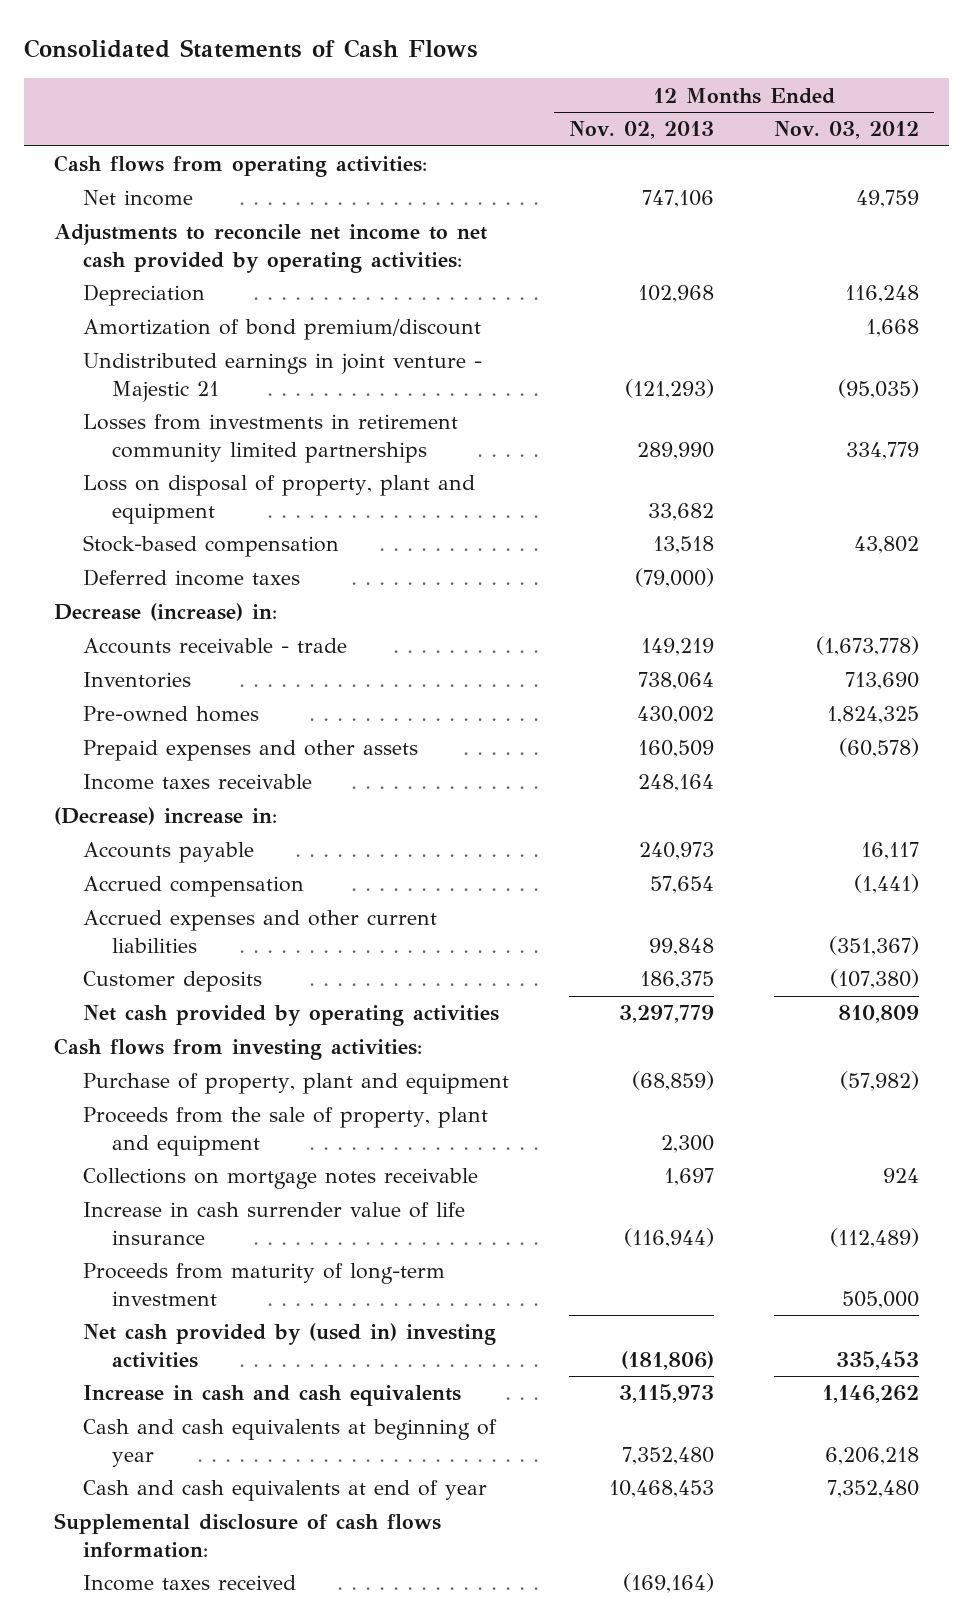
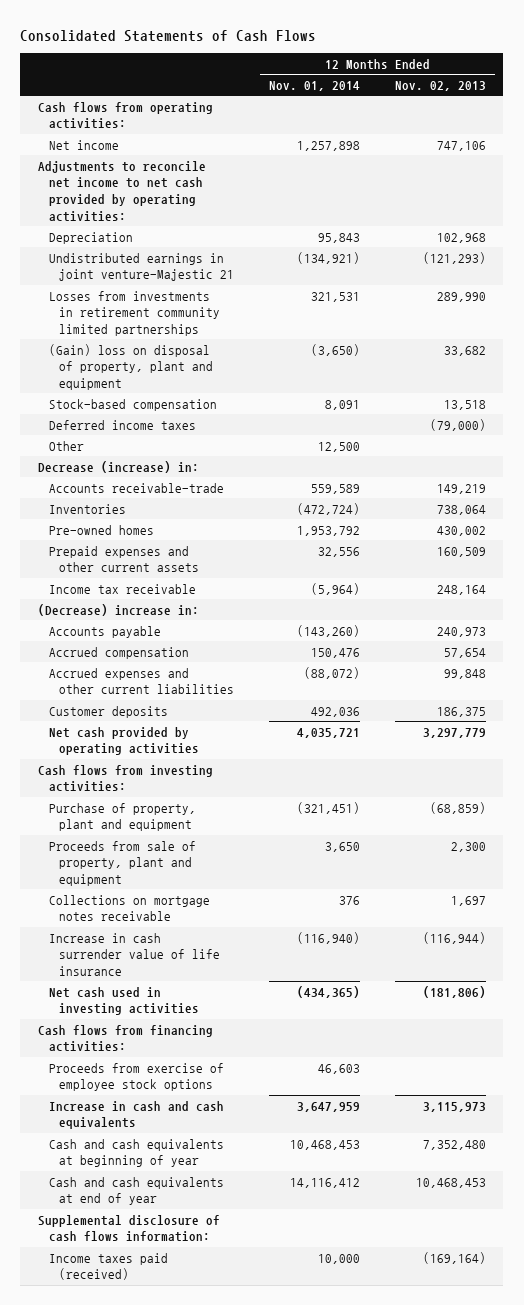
- | 12 Months Ended Nov. 02, 2013 | 12 Months Ended Nov. 03, 2012
+ | 12 Months Ended Nov. 01, 2014 | 12 Months Ended Nov. 02, 2013
- Amortization of bond premium/discount | | 1,668
- Undistributed earnings in joint venture - Majestic 21 | (121,293) | (95,035)
+ Undistributed earnings in joint venture-Majestic 21 | (134,921) | (121,293)
- Loss on disposal of property, plant and equipment | 33,682 |
+ (Gain) loss on disposal of property, plant and equipment | (3,650) | 33,682
+ Other | 12,500 |
- Accounts receivable - trade | 149,219 | (1,673,778)
+ Accounts receivable-trade | 559,589 | 149,219
- Prepaid expenses and other assets | 160,509 | (60,578)
- Income taxes receivable | 248,164 |
+ Prepaid expenses and other current assets | 32,556 | 160,509
+ Income tax receivable | (5,964) | 248,164
- Proceeds from the sale of property, plant and equipment | 2,300 |
+ Proceeds from sale of property, plant and equipment | 3,650 | 2,300
- Proceeds from maturity of long-term investment | | 505,000
- Net cash provided by (used in) investing activities | (181,806) | 335,453
+ Net cash used in investing activities | (434,365) | (181,806)
+ Cash flows from financing activities:
+ Proceeds from exercise of employee stock options | 46,603 |
- Income taxes received | (169,164) |
+ Income taxes paid (received) | 10,000 | (169,164)

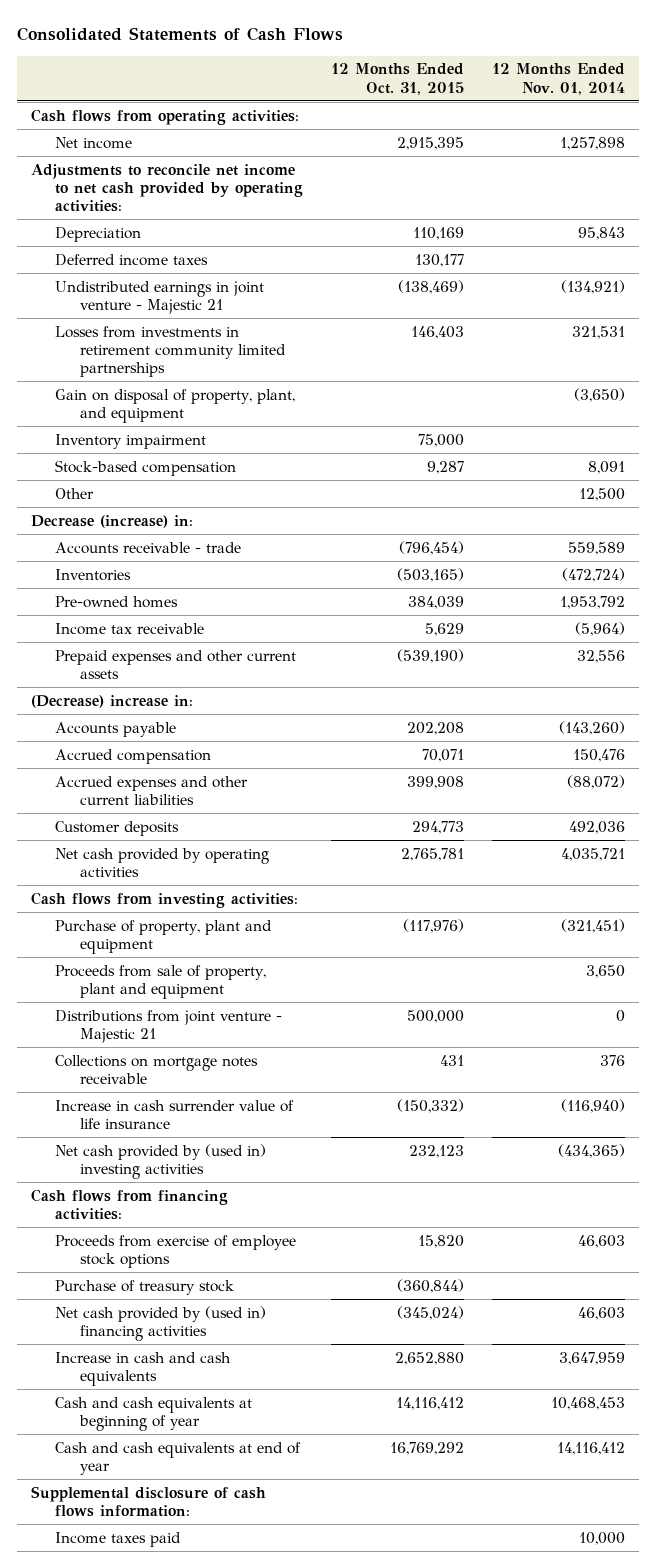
- | 12 Months Ended Nov. 01, 2014 | 12 Months Ended Nov. 02, 2013
+ | 12 Months Ended Oct. 31, 2015 | 12 Months Ended Nov. 01, 2014
- Undistributed earnings in joint venture-Majestic 21 | (134,921) | (121,293)
moved up: Deferred income taxes | 130,177 |
+ Undistributed earnings in joint venture - Majestic 21 | (138,469) | (134,921)
- (Gain) loss on disposal of property, plant and equipment | (3,650) | 33,682
+ Gain on disposal of property, plant, and equipment | | (3,650)
+ Inventory impairment | 75,000 |
- Accounts receivable-trade | 559,589 | 149,219
+ Accounts receivable - trade | (796,454) | 559,589
moved down: Prepaid expenses and other current assets | (539,190) | 32,556
+ Distributions from joint venture - Majestic 21 | 500,000 | 0
- Net cash used in investing activities | (434,365) | (181,806)
+ Net cash provided by (used in) investing activities | 232,123 | (434,365)
+ Purchase of treasury stock | (360,844) |
+ Net cash provided by (used in) financing activities | (345,024) | 46,603
- Income taxes paid (received) | 10,000 | (169,164)
+ Income taxes paid | | 10,000

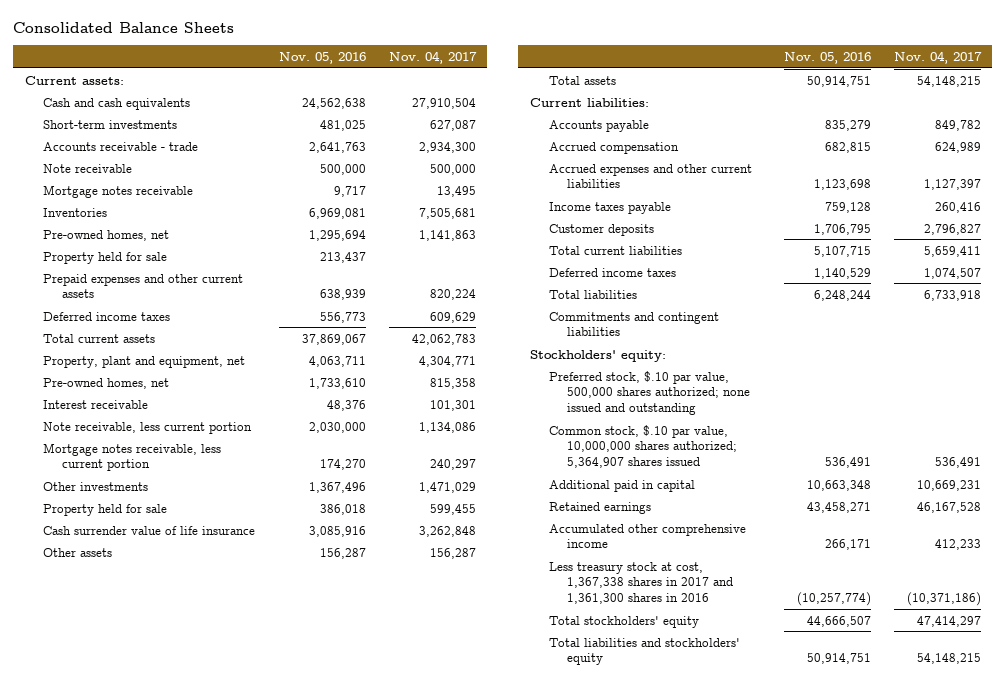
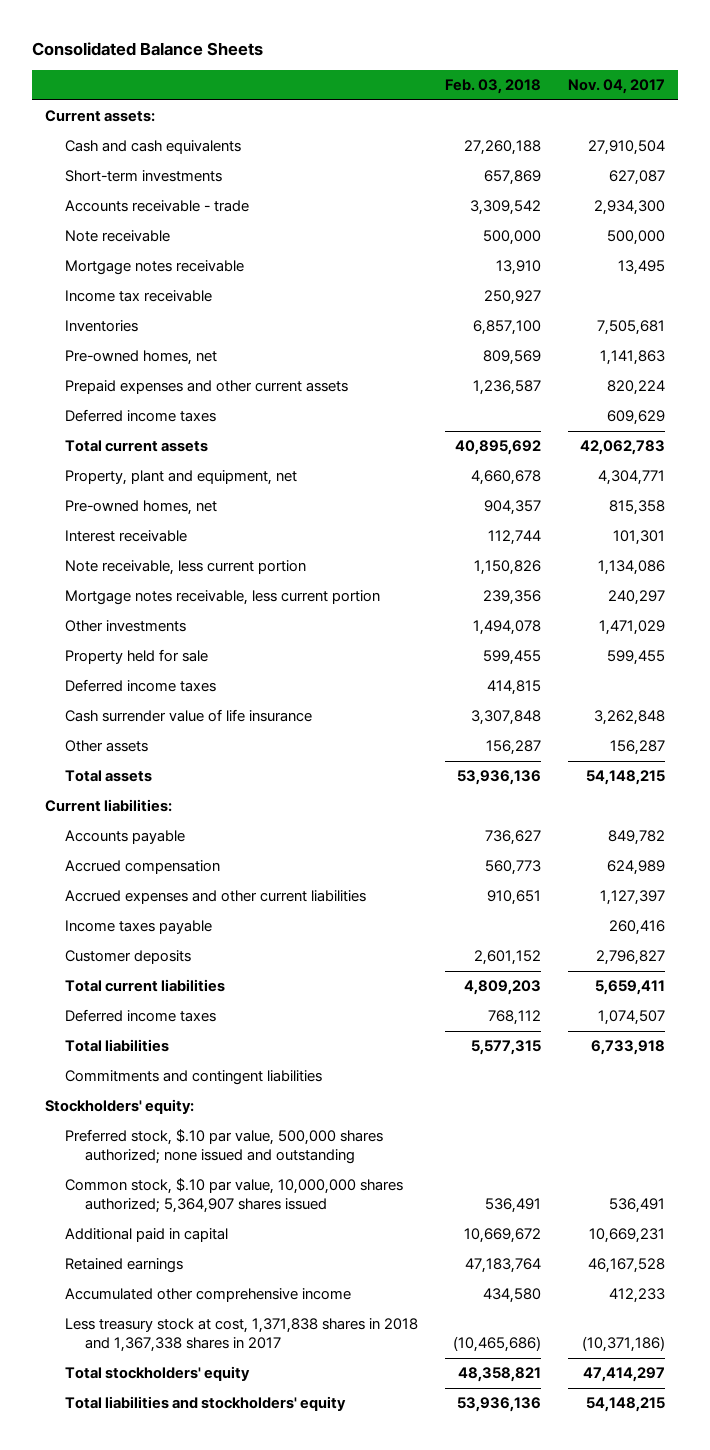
- | Nov. 05, 2016 | Nov. 04, 2017
+ | Feb. 03, 2018 | Nov. 04, 2017
+ Income tax receivable | 250,927 |
- Property held for sale | 213,437 |
+ Deferred income taxes | 414,815 |
- Less treasury stock at cost, 1,367,338 shares in 2017 and 1,361,300 shares in 2016 | (10,257,774) | (10,371,186)
+ Less treasury stock at cost, 1,371,838 shares in 2018 and 1,367,338 shares in 2017 | (10,465,686) | (10,371,186)

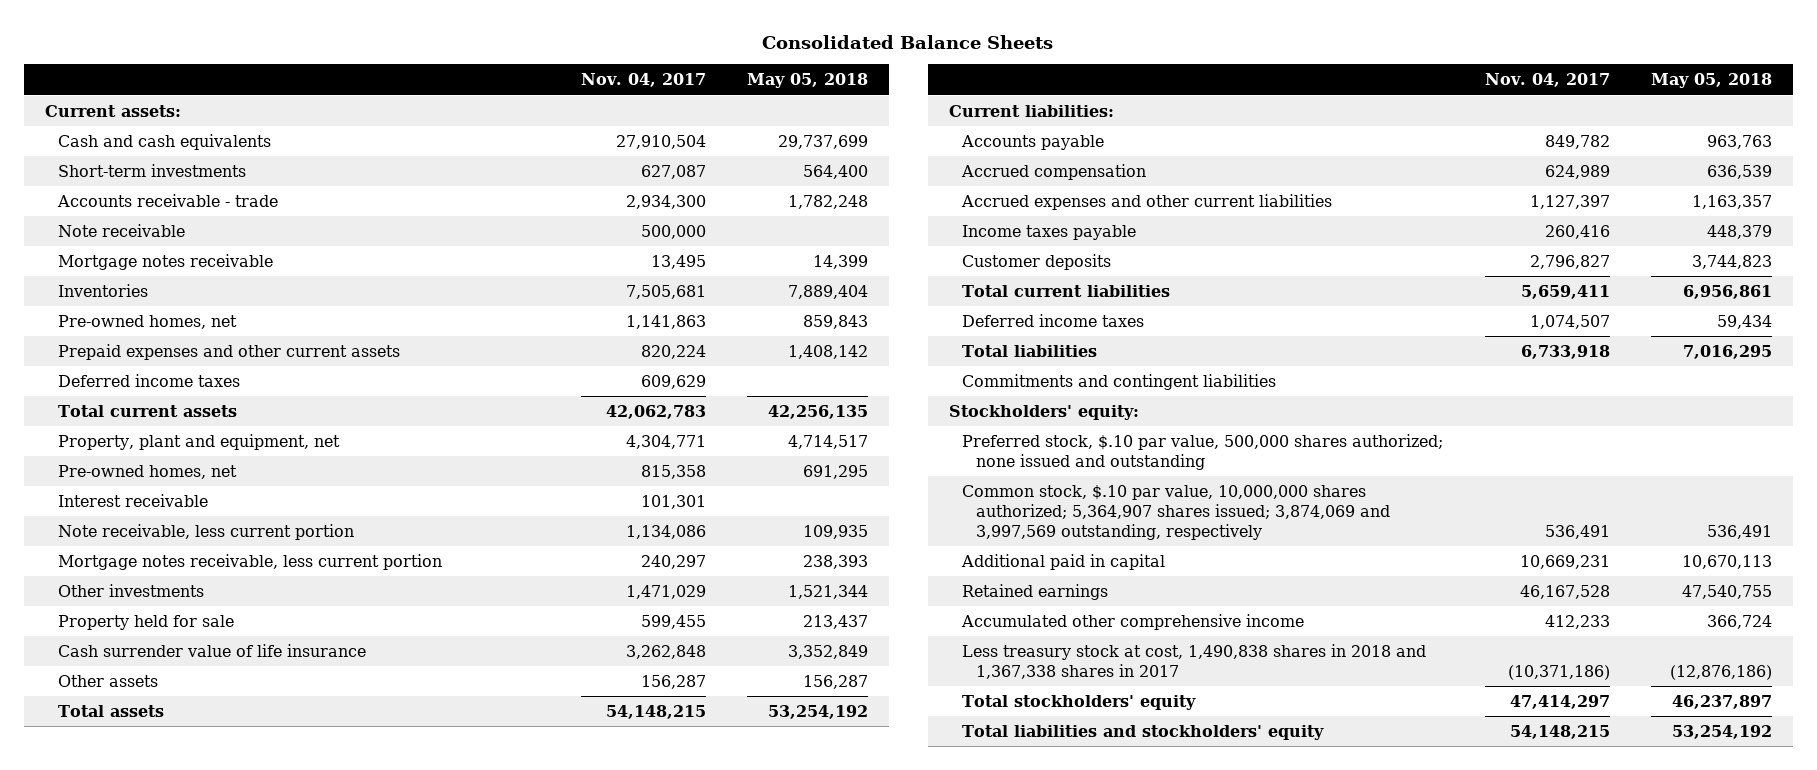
- | Feb. 03, 2018 | Nov. 04, 2017
+ | Nov. 04, 2017 | May 05, 2018
- Income tax receivable | 250,927 |
- Deferred income taxes | 414,815 |
- Common stock, $.10 par value, 10,000,000 shares authorized; 5,364,907 shares issued | 536,491 | 536,491
+ Common stock, $.10 par value, 10,000,000 shares authorized; 5,364,907 shares issued; 3,874,069 and 3,997,569 outstanding, respectively | 536,491 | 536,491
- Less treasury stock at cost, 1,371,838 shares in 2018 and 1,367,338 shares in 2017 | (10,465,686) | (10,371,186)
+ Less treasury stock at cost, 1,490,838 shares in 2018 and 1,367,338 shares in 2017 | (10,371,186) | (12,876,186)

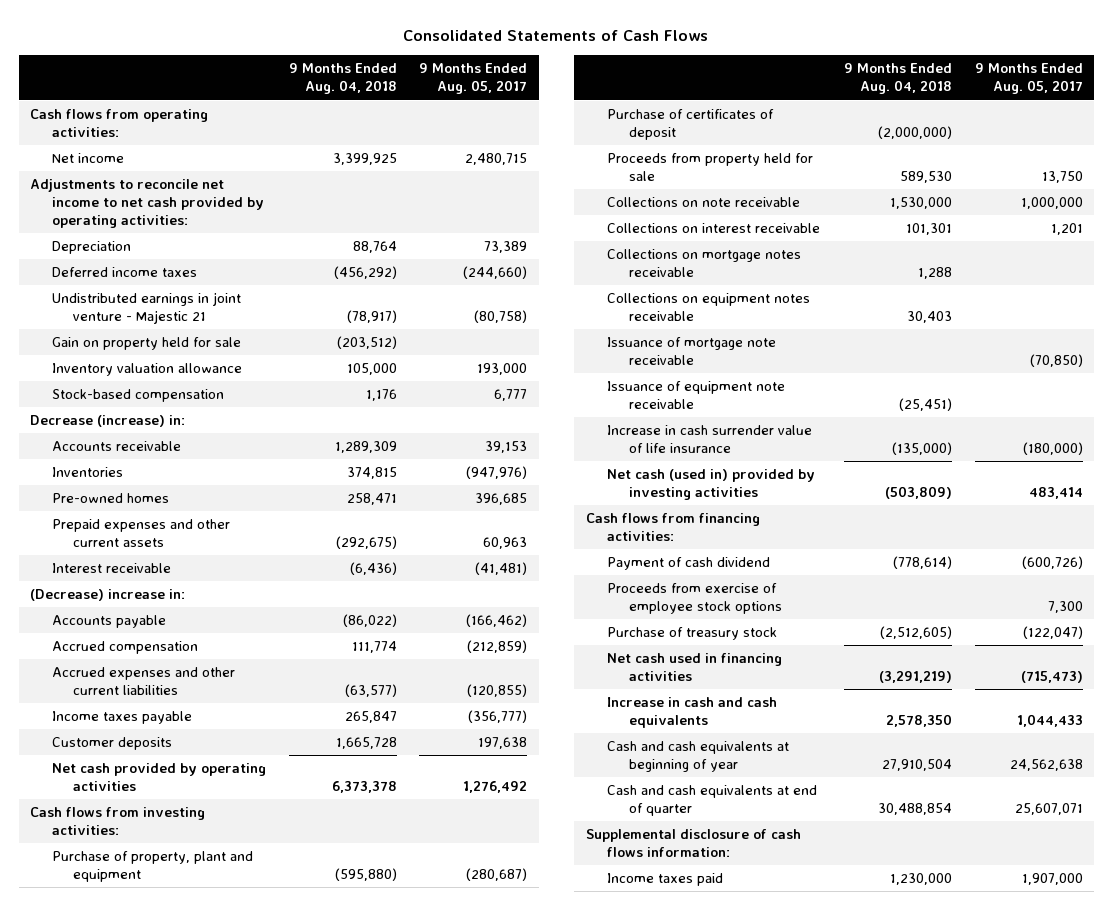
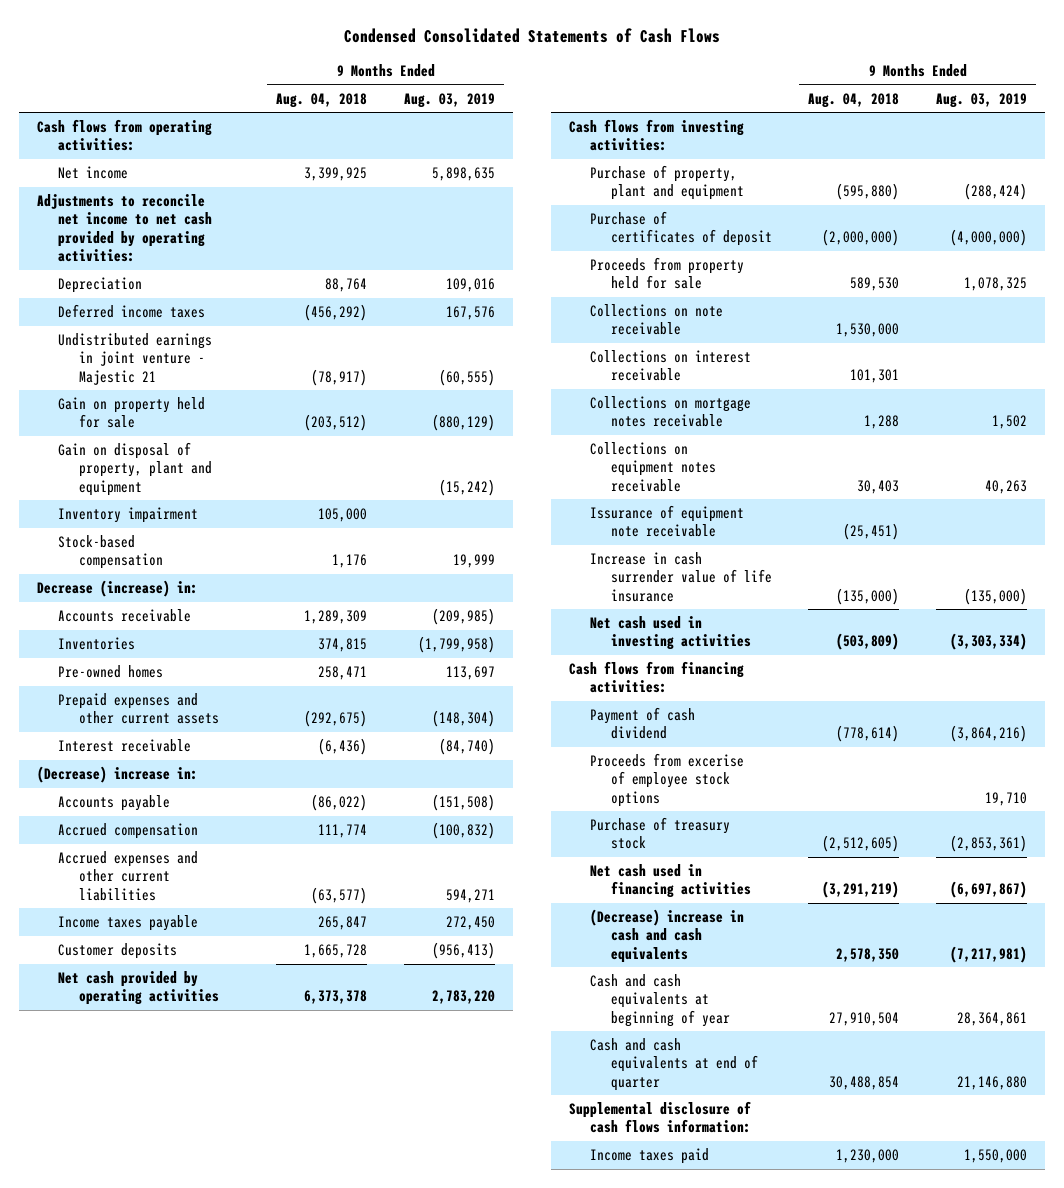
- Consolidated Statements of Cash Flows
+ Condensed Consolidated Statements of Cash Flows
- | 9 Months Ended Aug. 04, 2018 | 9 Months Ended Aug. 05, 2017
+ | 9 Months Ended Aug. 04, 2018 | 9 Months Ended Aug. 03, 2019
- Inventory valuation allowance | 105,000 | 193,000
+ Gain on disposal of property, plant and equipment | | (15,242)
+ Inventory impairment | 105,000 |
- Issuance of mortgage note receivable | | (70,850)
- Issuance of equipment note receivable | (25,451) |
+ Issurance of equipment note receivable | (25,451) |
- Net cash (used in) provided by investing activities | (503,809) | 483,414
+ Net cash used in investing activities | (503,809) | (3,303,334)
- Proceeds from exercise of employee stock options | | 7,300
+ Proceeds from excerise of employee stock options | | 19,710
- Increase in cash and cash equivalents | 2,578,350 | 1,044,433
+ (Decrease) increase in cash and cash equivalents | 2,578,350 | (7,217,981)

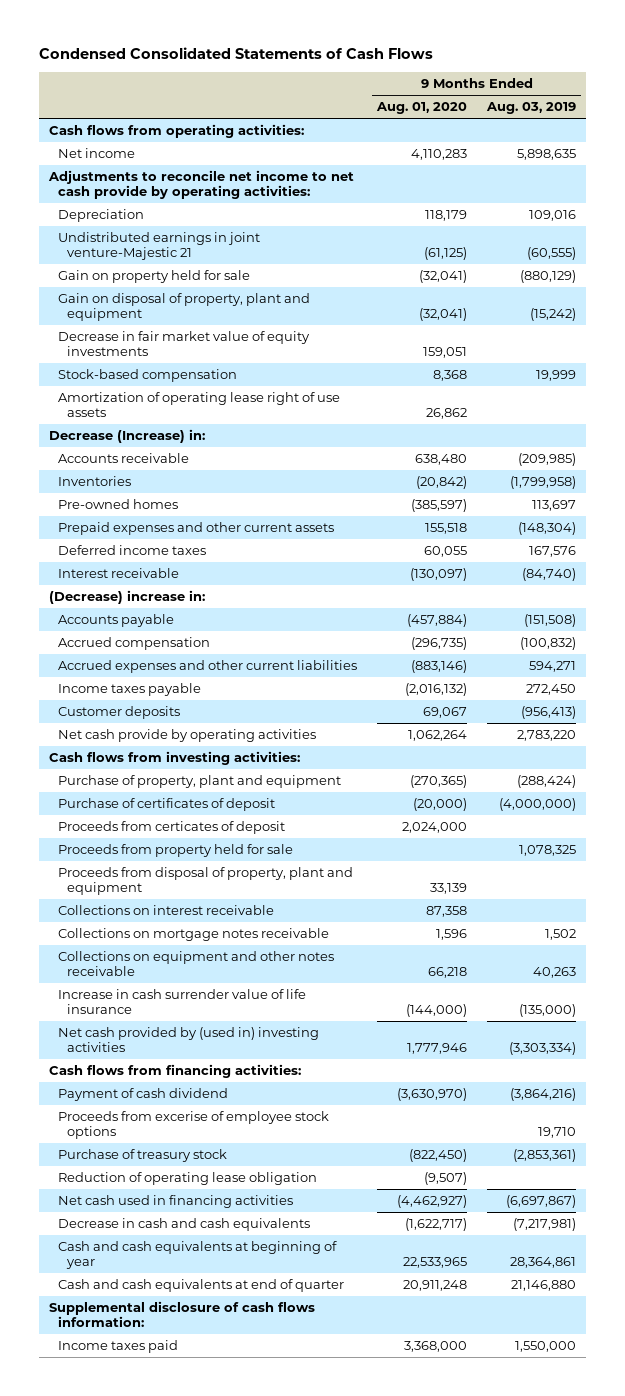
- | 9 Months Ended Aug. 04, 2018 | 9 Months Ended Aug. 03, 2019
+ | 9 Months Ended Aug. 01, 2020 | 9 Months Ended Aug. 03, 2019
- Adjustments to reconcile net income to net cash provided by operating activities:
+ Adjustments to reconcile net income to net cash provide by operating activities:
- Undistributed earnings in joint venture - Majestic 21 | (78,917) | (60,555)
+ Undistributed earnings in joint venture-Majestic 21 | (61,125) | (60,555)
- Inventory impairment | 105,000 |
+ Decrease in fair market value of equity investments | 159,051 |
- Decrease (increase) in:
+ Amortization of operating lease right of use assets | 26,862 |
+ Decrease (Increase) in:
moved down: Deferred income taxes | 60,055 | 167,576
- Net cash provided by operating activities | 6,373,378 | 2,783,220
+ Net cash provide by operating activities | 1,062,264 | 2,783,220
+ Proceeds from certicates of deposit | 2,024,000 |
- Collections on note receivable | 1,530,000 |
+ Proceeds from disposal of property, plant and equipment | 33,139 |
- Collections on equipment notes receivable | 30,403 | 40,263
- Issurance of equipment note receivable | (25,451) |
+ Collections on equipment and other notes receivable | 66,218 | 40,263
- Net cash used in investing activities | (503,809) | (3,303,334)
+ Net cash provided by (used in) investing activities | 1,777,946 | (3,303,334)
+ Reduction of operating lease obligation | (9,507) |
- (Decrease) increase in cash and cash equivalents | 2,578,350 | (7,217,981)
+ Decrease in cash and cash equivalents | (1,622,717) | (7,217,981)

